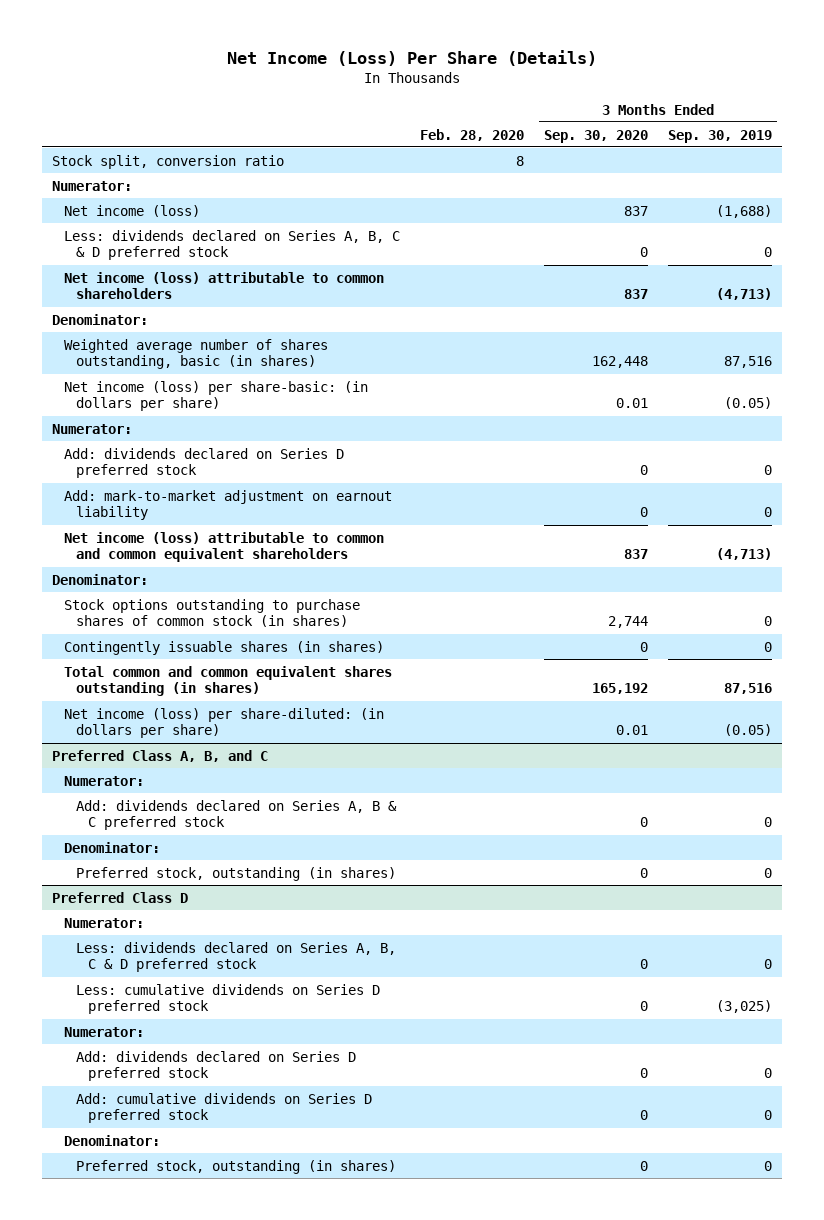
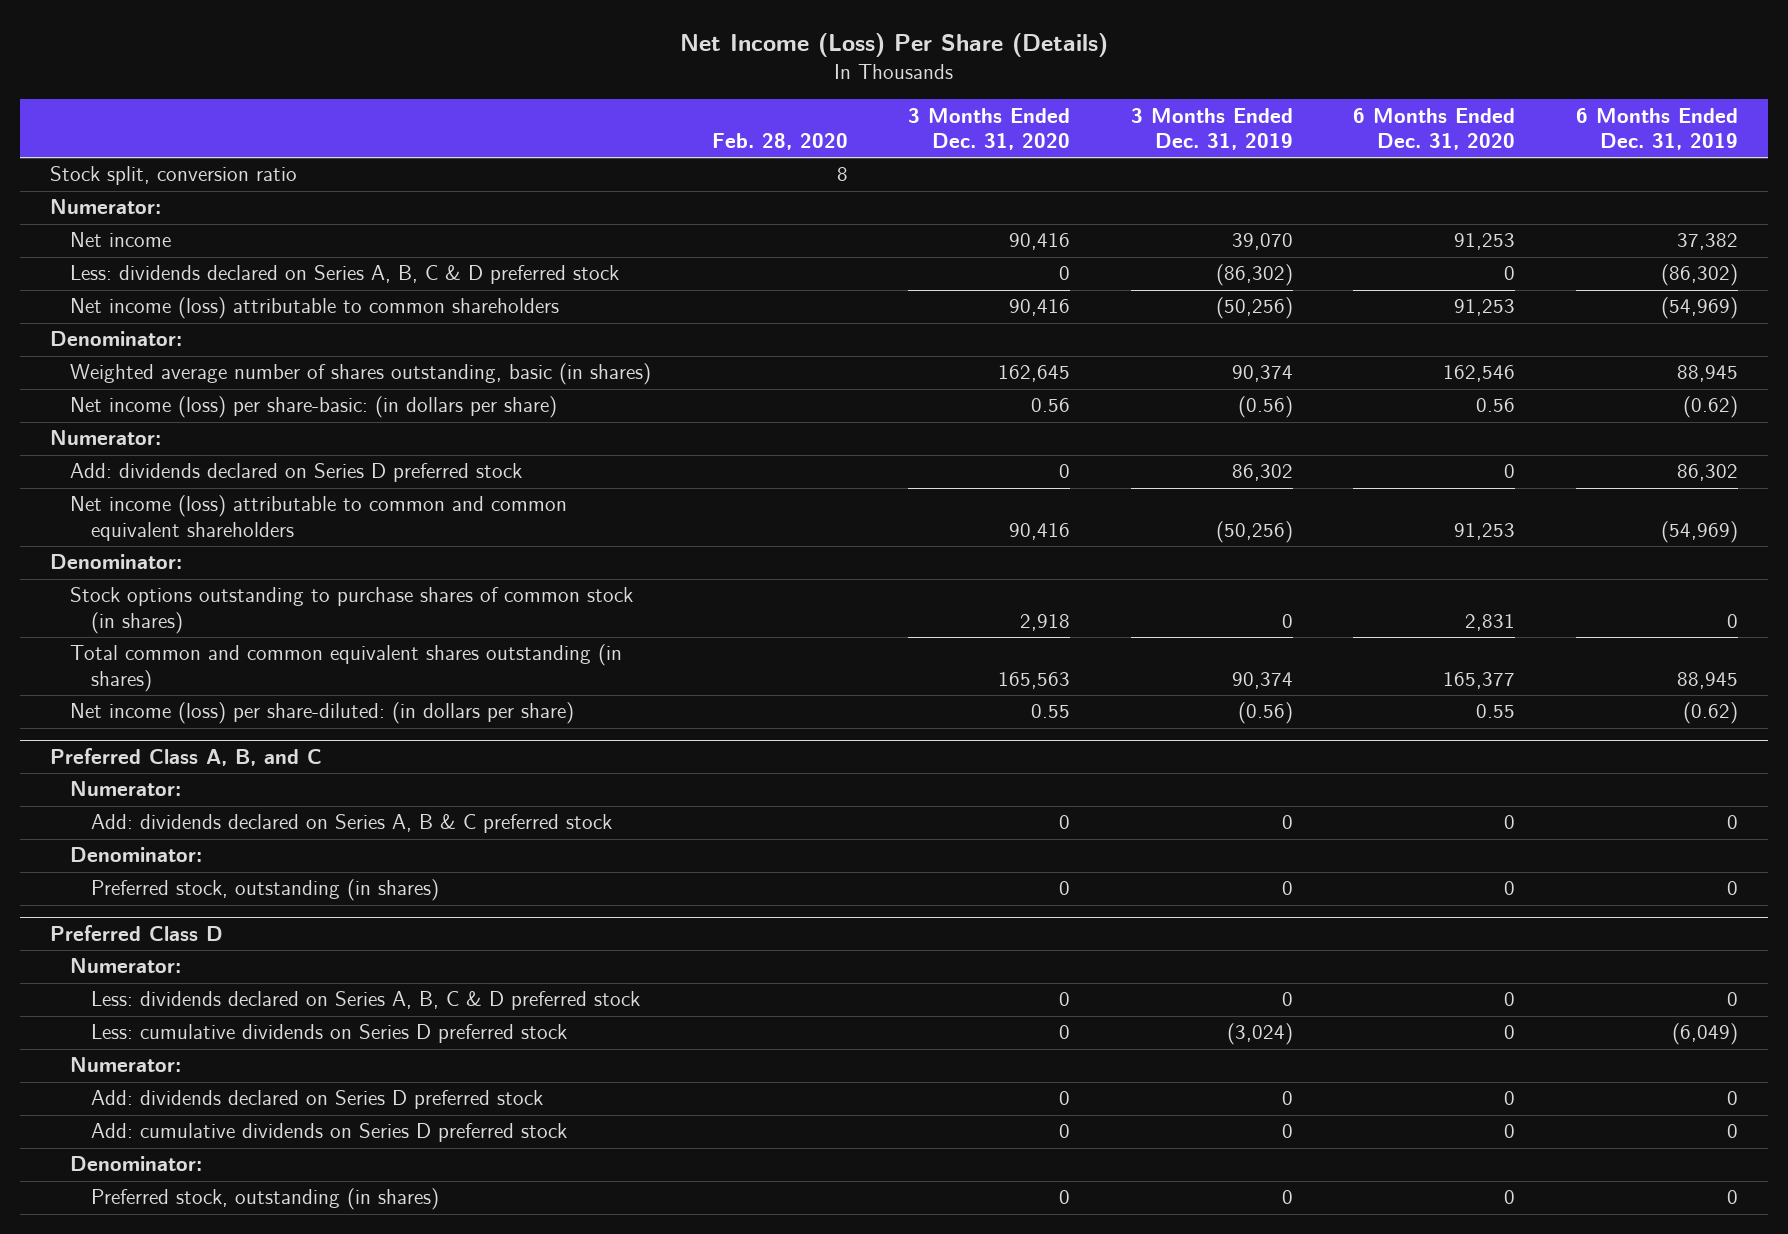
- | Feb. 28, 2020 | 3 Months Ended Sep. 30, 2020 | 3 Months Ended Sep. 30, 2019
+ | Feb. 28, 2020 | 3 Months Ended Dec. 31, 2020 | 3 Months Ended Dec. 31, 2019 | 6 Months Ended Dec. 31, 2020 | 6 Months Ended Dec. 31, 2019
- Net income (loss) | | 837 | (1,688)
+ Net income | | 90,416 | 39,070 | 91,253 | 37,382
- Add: mark-to-market adjustment on earnout liability | | 0 | 0
- Contingently issuable shares (in shares) | | 0 | 0

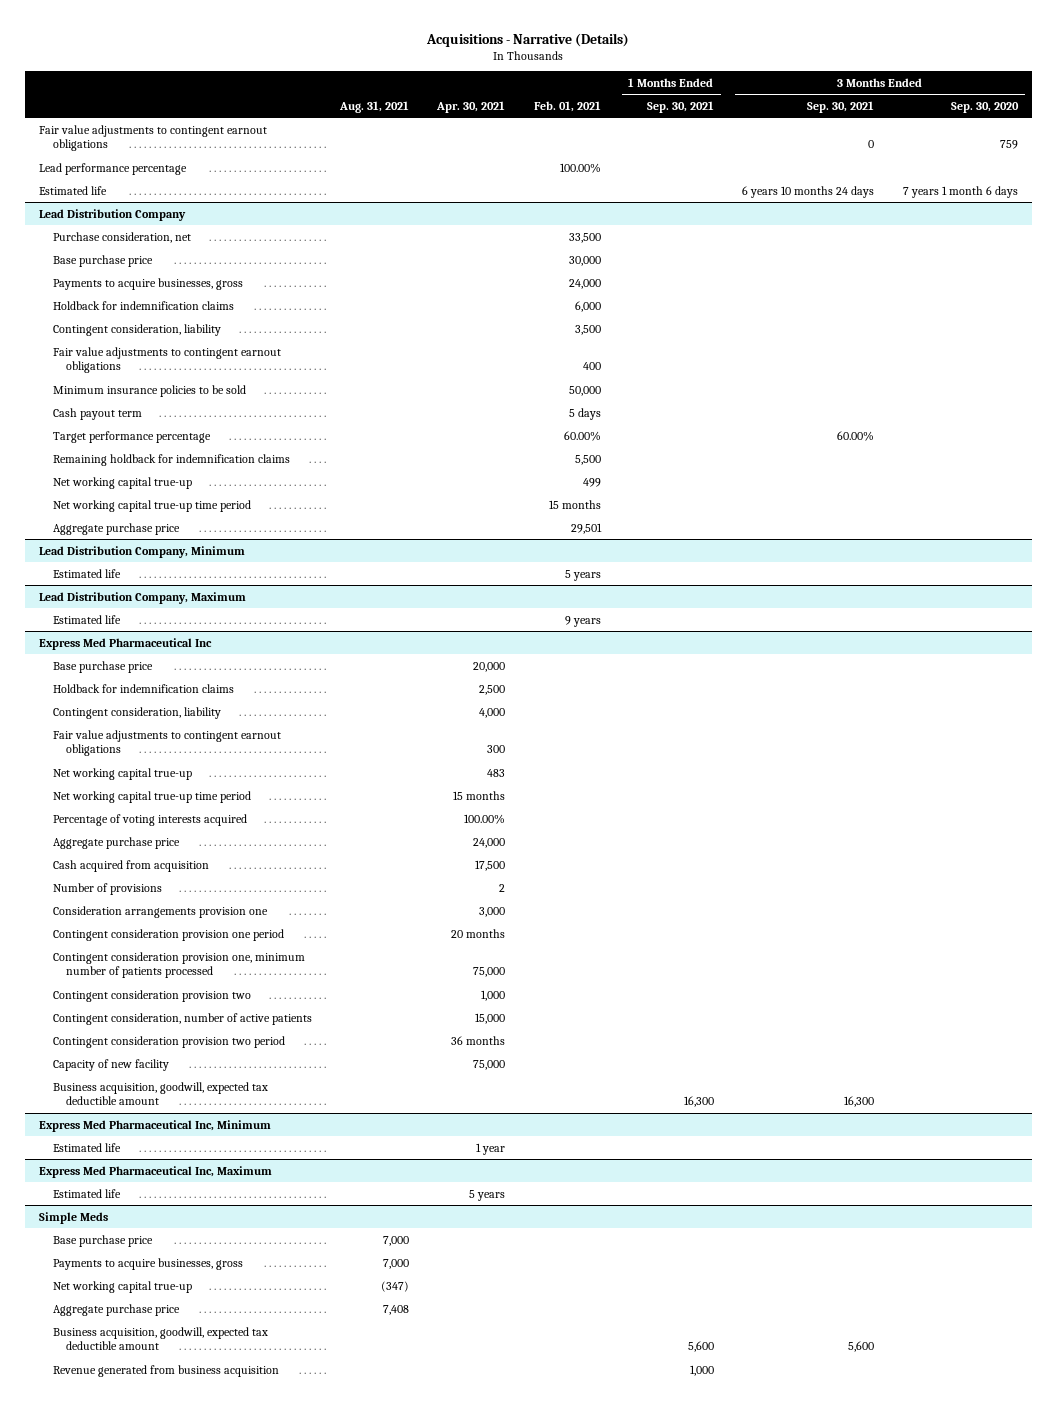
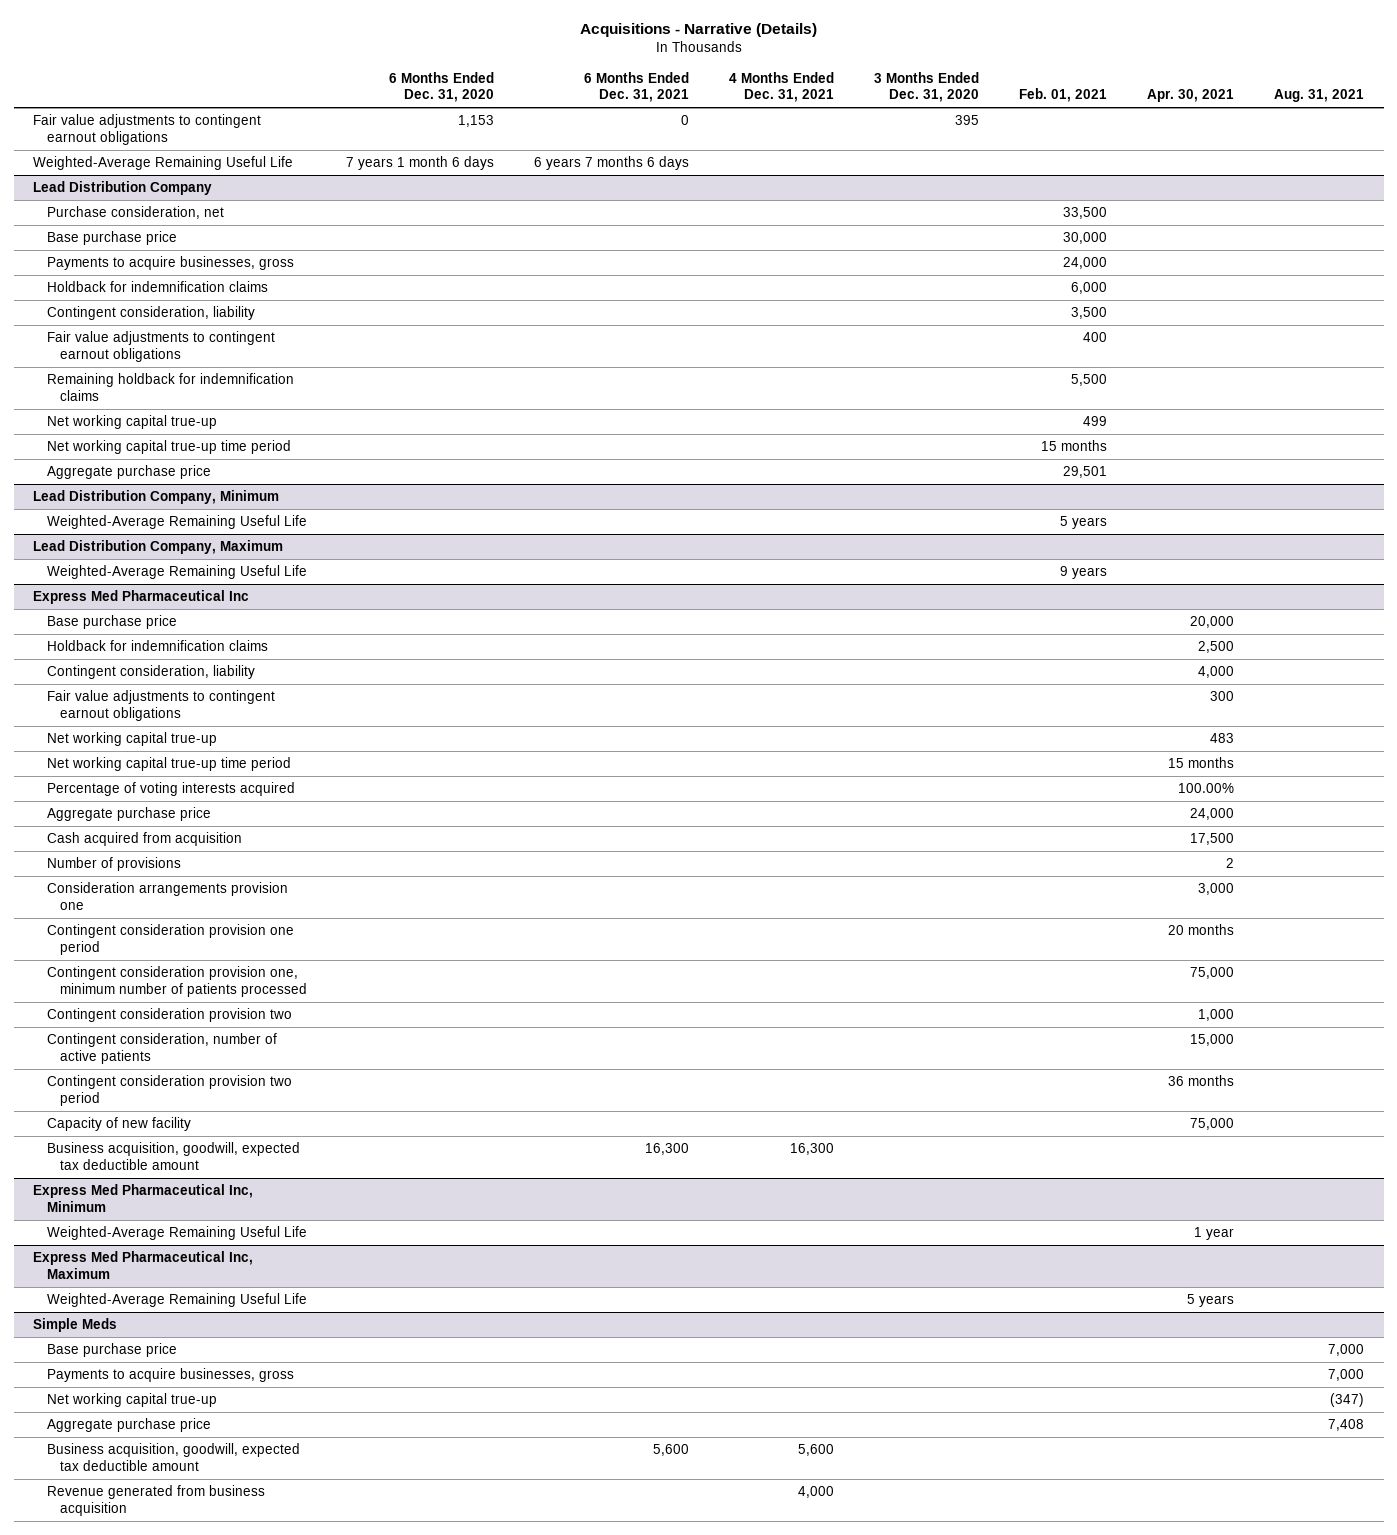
- | Aug. 31, 2021 | Apr. 30, 2021 | Feb. 01, 2021 | 1 Months Ended Sep. 30, 2021 | 3 Months Ended Sep. 30, 2021 | 3 Months Ended Sep. 30, 2020
+ | 6 Months Ended Dec. 31, 2020 | 6 Months Ended Dec. 31, 2021 | 4 Months Ended Dec. 31, 2021 | 3 Months Ended Dec. 31, 2020 | Feb. 01, 2021 | Apr. 30, 2021 | Aug. 31, 2021
- Lead performance percentage | | | 100.00% | | |
- Estimated life | | | | | 6 years 10 months 24 days | 7 years 1 month 6 days
+ Weighted-Average Remaining Useful Life | 7 years 1 month 6 days | 6 years 7 months 6 days | | | | |
@ Lead Distribution Company
- Minimum insurance policies to be sold | | | 50,000 | | |
- Cash payout term | | | 5 days | | |
- Target performance percentage | | | 60.00% | | 60.00% |
@ Lead Distribution Company, Minimum
- Estimated life | | | 5 years | | |
+ Weighted-Average Remaining Useful Life | | | | | 5 years | |
@ Lead Distribution Company, Maximum
- Estimated life | | | 9 years | | |
+ Weighted-Average Remaining Useful Life | | | | | 9 years | |
@ Express Med Pharmaceutical Inc, Minimum
- Estimated life | | 1 year | | | |
+ Weighted-Average Remaining Useful Life | | | | | | 1 year |
@ Express Med Pharmaceutical Inc, Maximum
- Estimated life | | 5 years | | | |
+ Weighted-Average Remaining Useful Life | | | | | | 5 years |

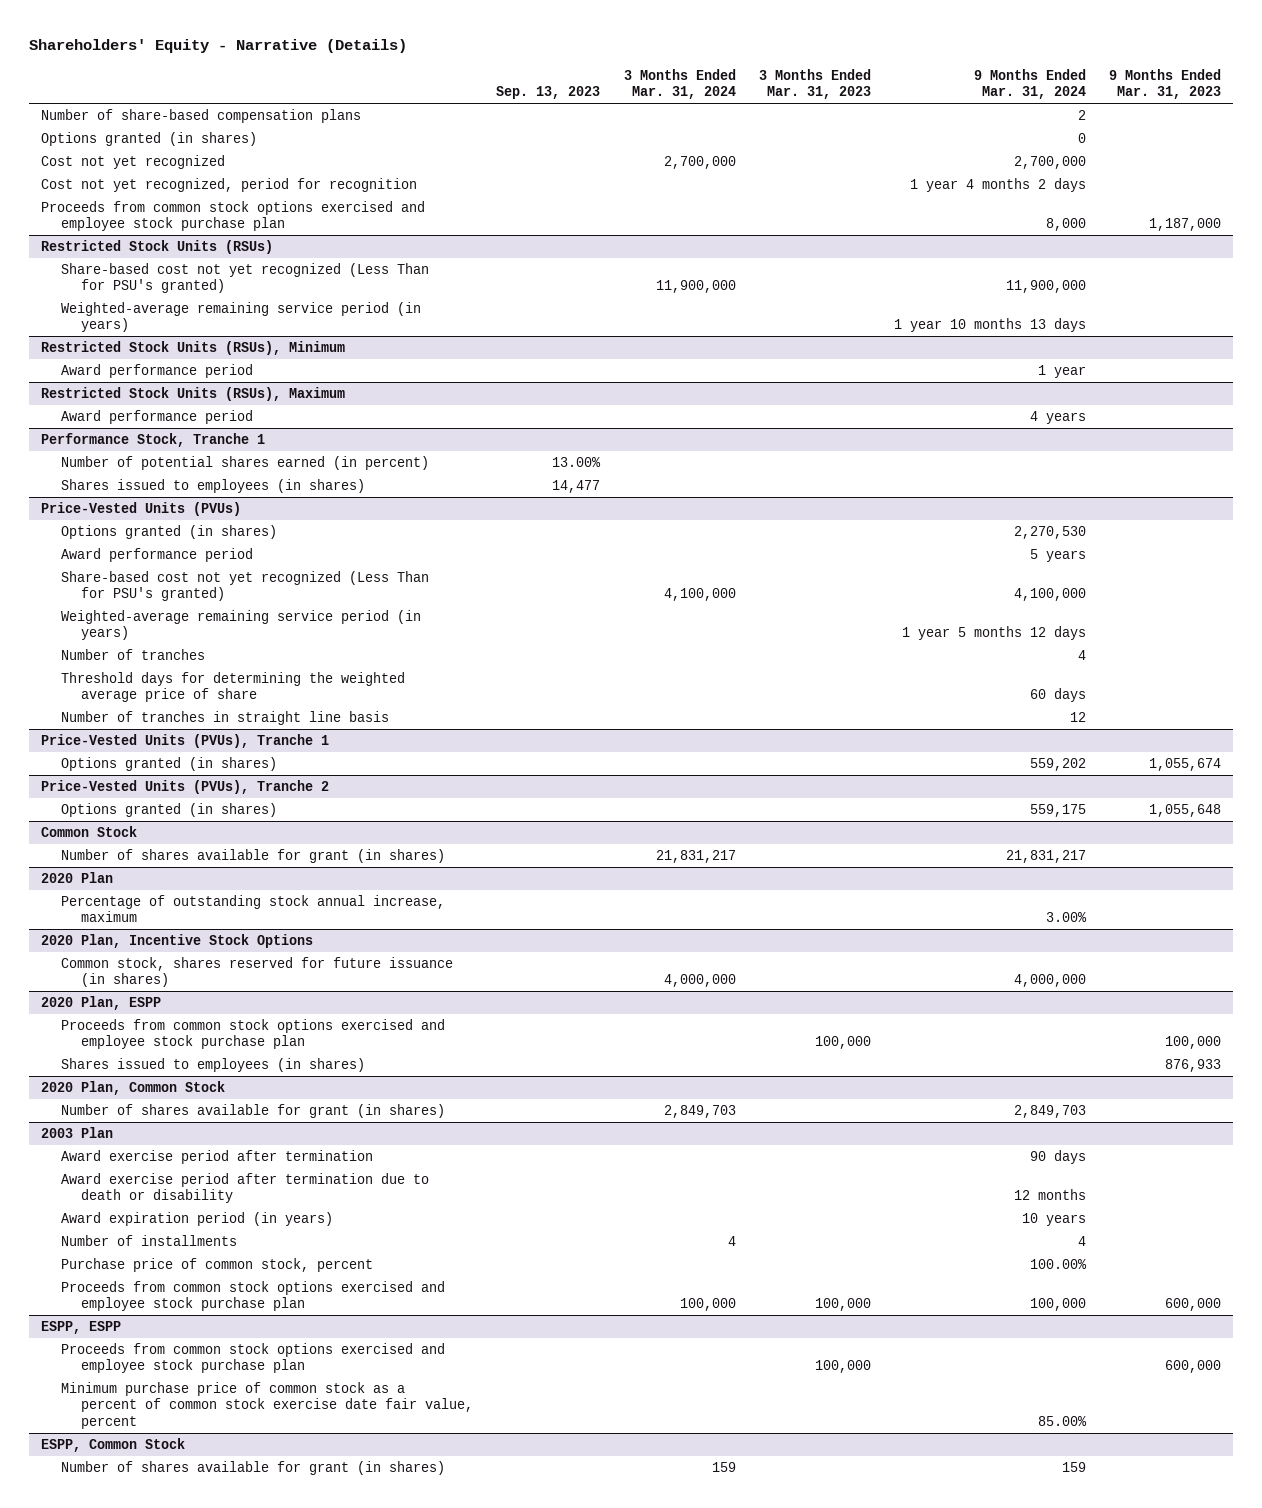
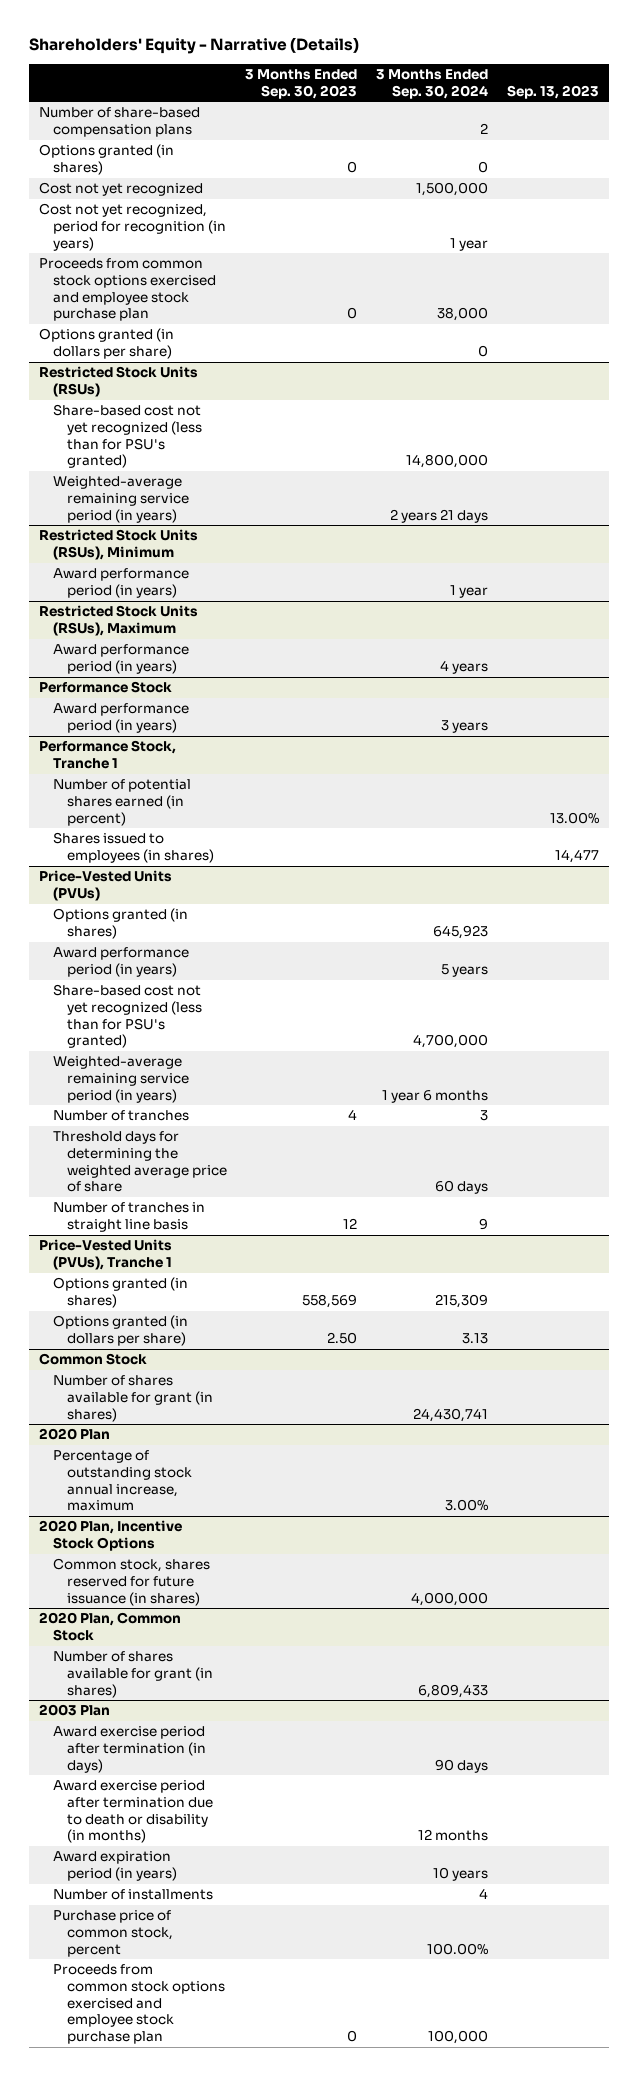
- | Sep. 13, 2023 | 3 Months Ended Mar. 31, 2024 | 3 Months Ended Mar. 31, 2023 | 9 Months Ended Mar. 31, 2024 | 9 Months Ended Mar. 31, 2023
+ | 3 Months Ended Sep. 30, 2023 | 3 Months Ended Sep. 30, 2024 | Sep. 13, 2023
- Cost not yet recognized, period for recognition | | | | 1 year 4 months 2 days |
+ Cost not yet recognized, period for recognition (in years) | | 1 year |
+ Options granted (in dollars per share) | | 0 |
@ Restricted Stock Units (RSUs)
- Share-based cost not yet recognized (Less Than for PSU's granted) | | 11,900,000 | | 11,900,000 |
+ Share-based cost not yet recognized (less than for PSU's granted) | | 14,800,000 |
@ Restricted Stock Units (RSUs), Minimum
- Award performance period | | | | 1 year |
+ Award performance period (in years) | | 1 year |
@ Restricted Stock Units (RSUs), Maximum
- Award performance period | | | | 4 years |
+ Award performance period (in years) | | 4 years |
+ Performance Stock
+ Award performance period (in years) | | 3 years |
@ Price-Vested Units (PVUs)
- Award performance period | | | | 5 years |
- Share-based cost not yet recognized (Less Than for PSU's granted) | | 4,100,000 | | 4,100,000 |
+ Award performance period (in years) | | 5 years |
+ Share-based cost not yet recognized (less than for PSU's granted) | | 4,700,000 |
- Price-Vested Units (PVUs), Tranche 2
- Options granted (in shares) | | | | 559,175 | 1,055,648
@ Price-Vested Units (PVUs), Tranche 1
+ Options granted (in dollars per share) | 2.50 | 3.13 |
- 2020 Plan, ESPP
- Proceeds from common stock options exercised and employee stock purchase plan | | | 100,000 | | 100,000
- Shares issued to employees (in shares) | | | | | 876,933
@ 2003 Plan
- Award exercise period after termination | | | | 90 days |
- Award exercise period after termination due to death or disability | | | | 12 months |
+ Award exercise period after termination (in days) | | 90 days |
+ Award exercise period after termination due to death or disability (in months) | | 12 months |
- ESPP, ESPP
- Proceeds from common stock options exercised and employee stock purchase plan | | | 100,000 | | 600,000
- Minimum purchase price of common stock as a percent of common stock exercise date fair value, percent | | | | 85.00% |
- ESPP, Common Stock
- Number of shares available for grant (in shares) | | 159 | | 159 |

